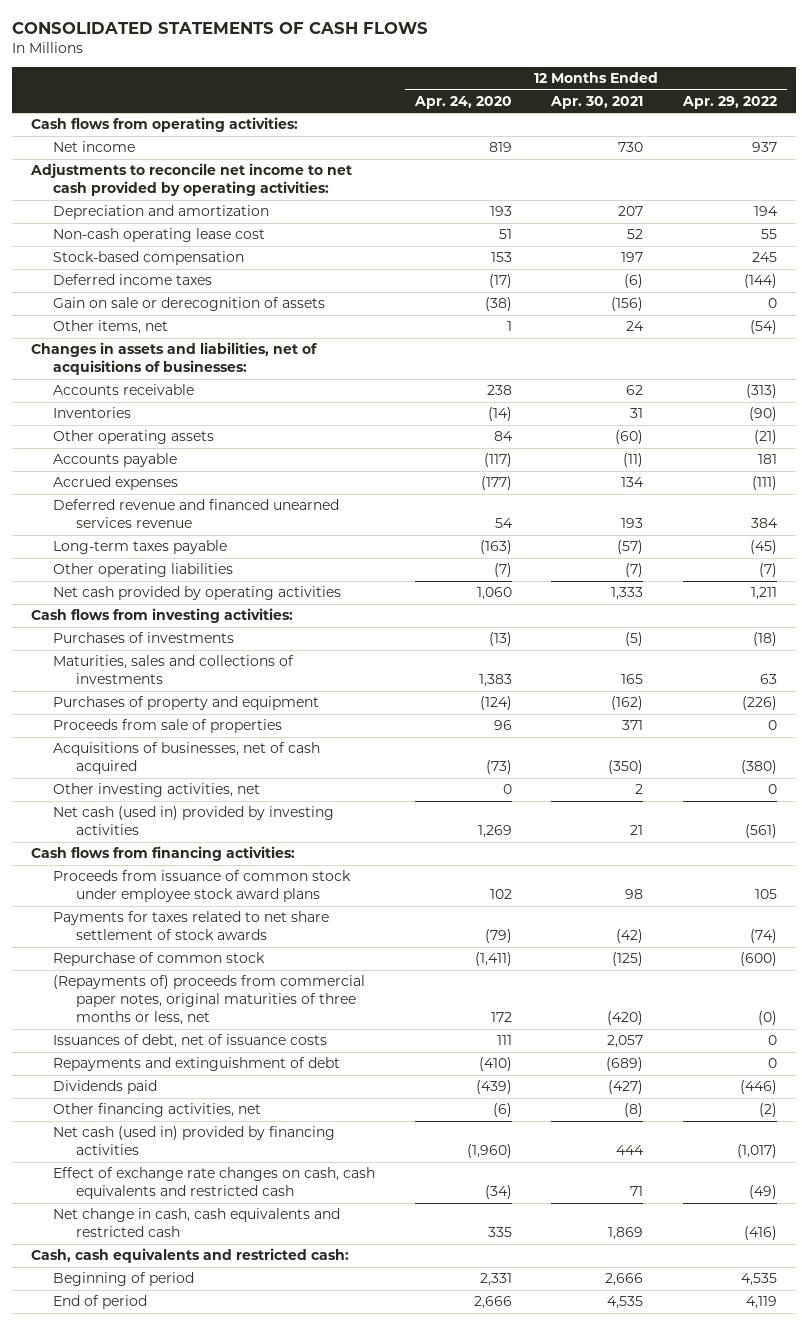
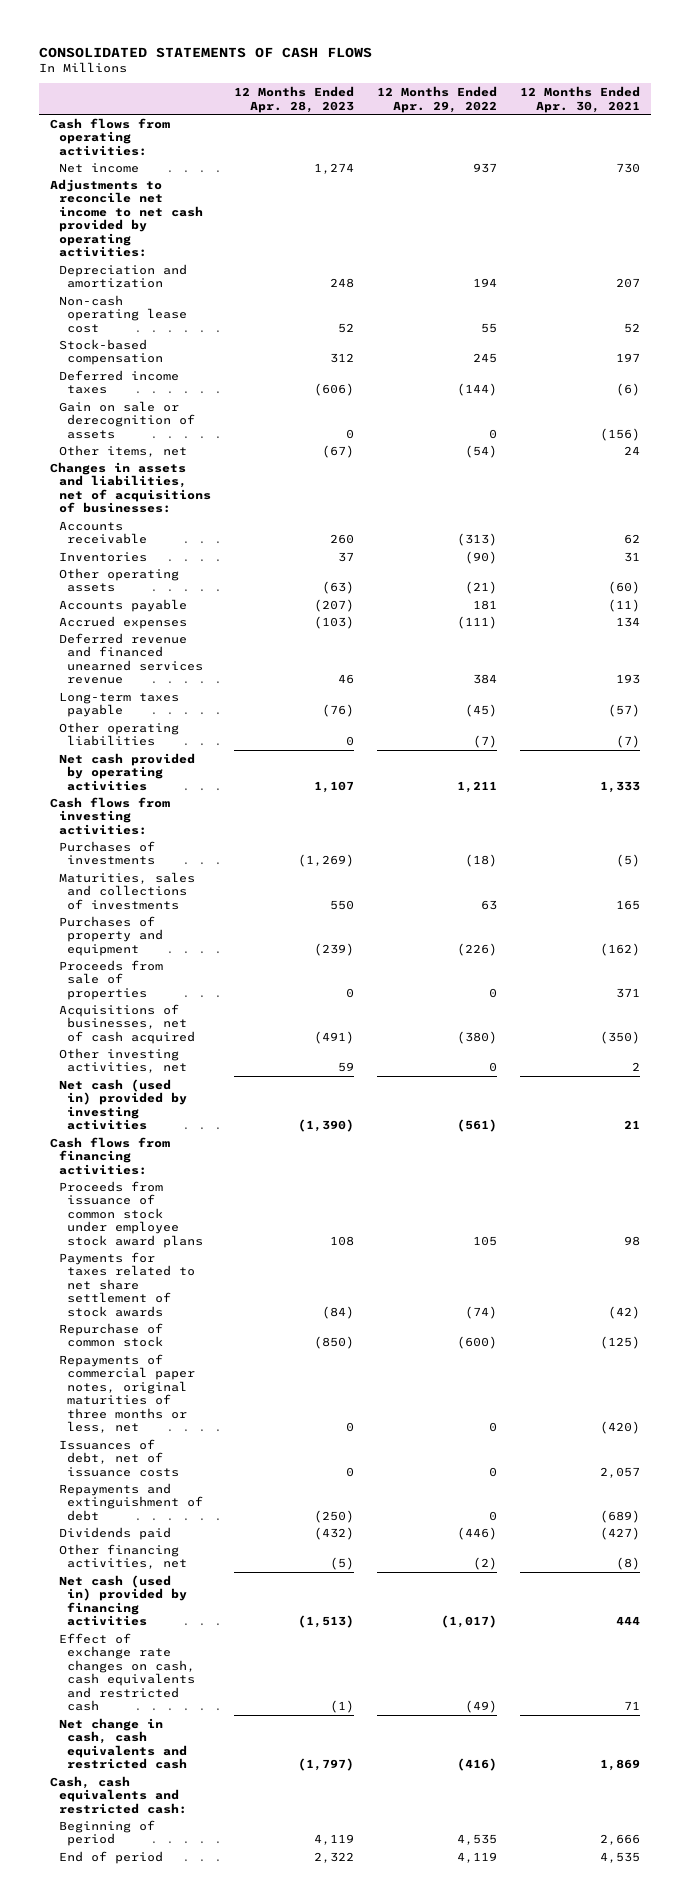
- | 12 Months Ended Apr. 24, 2020 | 12 Months Ended Apr. 30, 2021 | 12 Months Ended Apr. 29, 2022
+ | 12 Months Ended Apr. 28, 2023 | 12 Months Ended Apr. 29, 2022 | 12 Months Ended Apr. 30, 2021
- (Repayments of) proceeds from commercial paper notes, original maturities of three months or less, net | 172 | (420) | (0)
+ Repayments of commercial paper notes, original maturities of three months or less, net | 0 | 0 | (420)

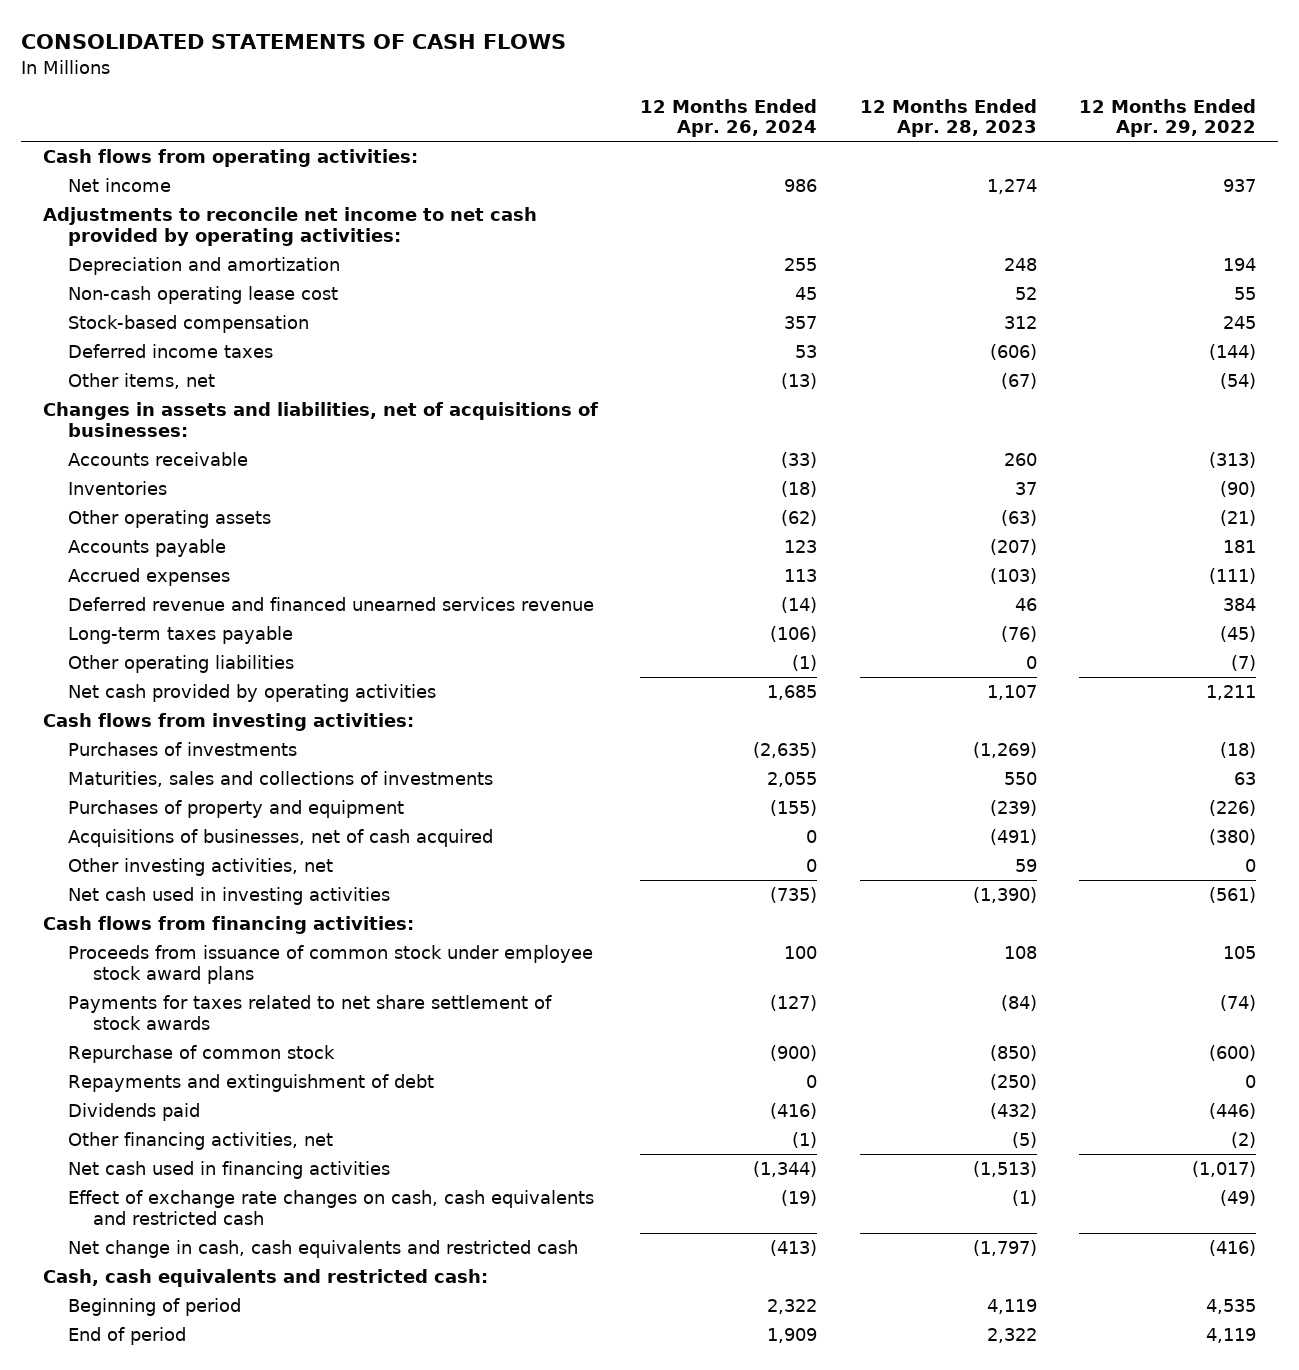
- | 12 Months Ended Apr. 28, 2023 | 12 Months Ended Apr. 29, 2022 | 12 Months Ended Apr. 30, 2021
+ | 12 Months Ended Apr. 26, 2024 | 12 Months Ended Apr. 28, 2023 | 12 Months Ended Apr. 29, 2022
- Gain on sale or derecognition of assets | 0 | 0 | (156)
- Proceeds from sale of properties | 0 | 0 | 371
- Net cash (used in) provided by investing activities | (1,390) | (561) | 21
+ Net cash used in investing activities | (735) | (1,390) | (561)
- Repayments of commercial paper notes, original maturities of three months or less, net | 0 | 0 | (420)
- Issuances of debt, net of issuance costs | 0 | 0 | 2,057
- Net cash (used in) provided by financing activities | (1,513) | (1,017) | 444
+ Net cash used in financing activities | (1,344) | (1,513) | (1,017)

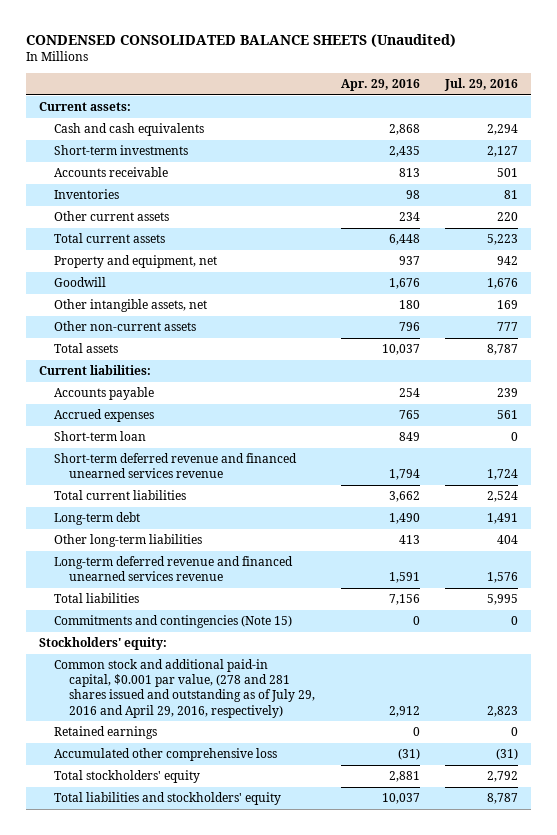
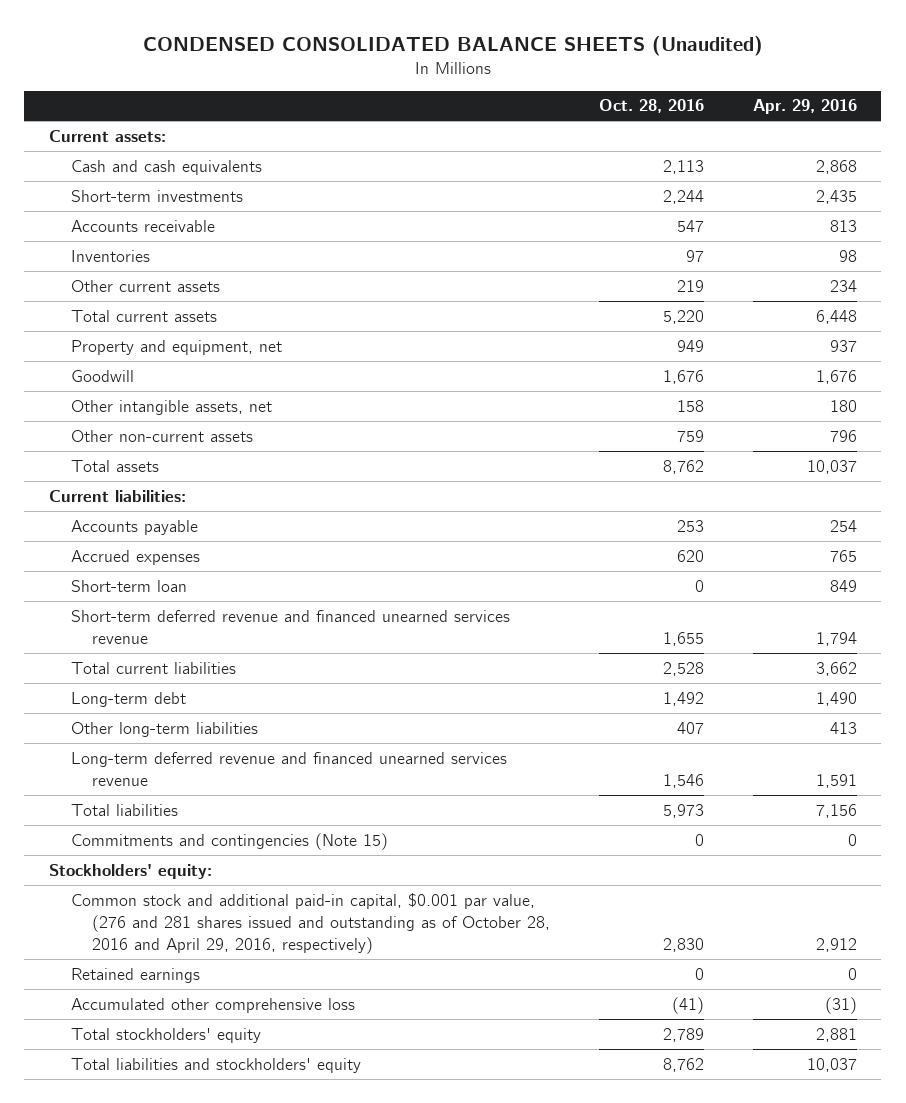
- | Apr. 29, 2016 | Jul. 29, 2016
+ | Oct. 28, 2016 | Apr. 29, 2016
- Common stock and additional paid-in capital, $0.001 par value, (278 and 281 shares issued and outstanding as of July 29, 2016 and April 29, 2016, respectively) | 2,912 | 2,823
+ Common stock and additional paid-in capital, $0.001 par value, (276 and 281 shares issued and outstanding as of October 28, 2016 and April 29, 2016, respectively) | 2,830 | 2,912

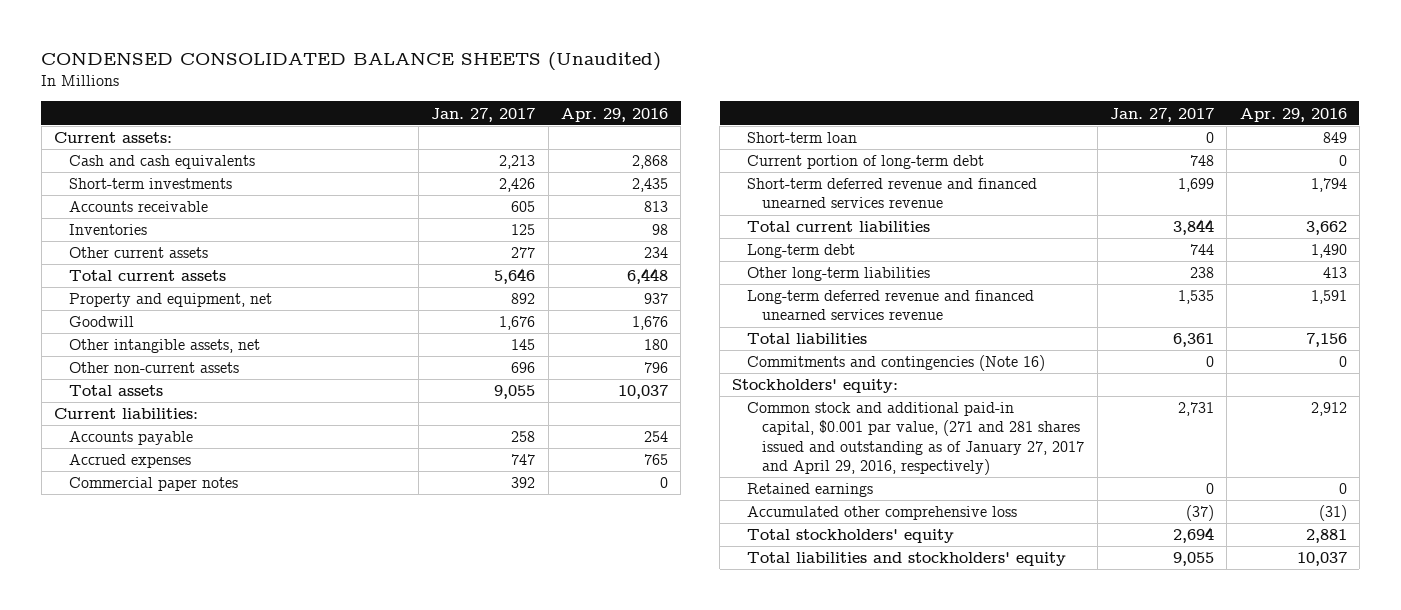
- | Oct. 28, 2016 | Apr. 29, 2016
+ | Jan. 27, 2017 | Apr. 29, 2016
+ Commercial paper notes | 392 | 0
+ Current portion of long-term debt | 748 | 0
- Commitments and contingencies (Note 15) | 0 | 0
+ Commitments and contingencies (Note 16) | 0 | 0
- Common stock and additional paid-in capital, $0.001 par value, (276 and 281 shares issued and outstanding as of October 28, 2016 and April 29, 2016, respectively) | 2,830 | 2,912
+ Common stock and additional paid-in capital, $0.001 par value, (271 and 281 shares issued and outstanding as of January 27, 2017 and April 29, 2016, respectively) | 2,731 | 2,912

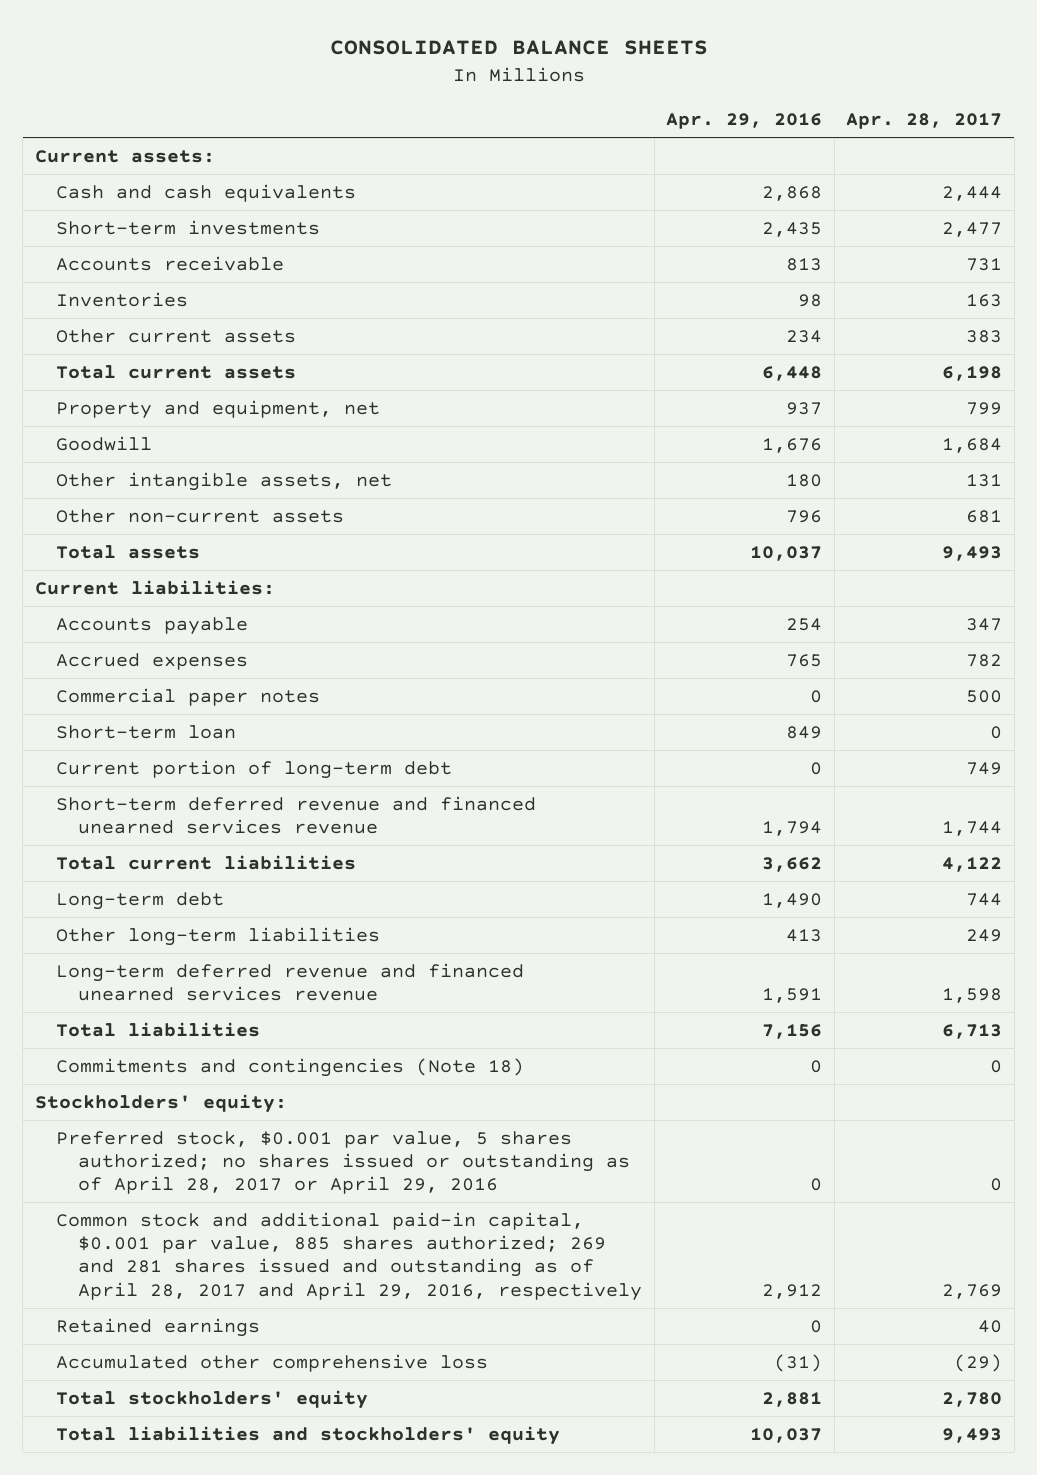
- CONDENSED CONSOLIDATED BALANCE SHEETS (Unaudited)
+ CONSOLIDATED BALANCE SHEETS
- | Jan. 27, 2017 | Apr. 29, 2016
+ | Apr. 29, 2016 | Apr. 28, 2017
- Commitments and contingencies (Note 16) | 0 | 0
+ Commitments and contingencies (Note 18) | 0 | 0
- Common stock and additional paid-in capital, $0.001 par value, (271 and 281 shares issued and outstanding as of January 27, 2017 and April 29, 2016, respectively) | 2,731 | 2,912
+ Preferred stock, $0.001 par value, 5 shares authorized; no shares issued or outstanding as of April 28, 2017 or April 29, 2016 | 0 | 0
+ Common stock and additional paid-in capital, $0.001 par value, 885 shares authorized; 269 and 281 shares issued and outstanding as of April 28, 2017 and April 29, 2016, respectively | 2,912 | 2,769

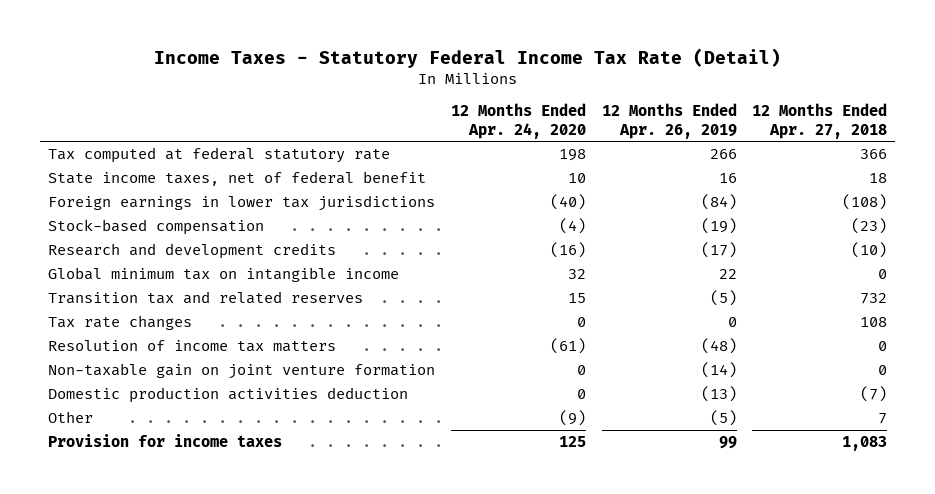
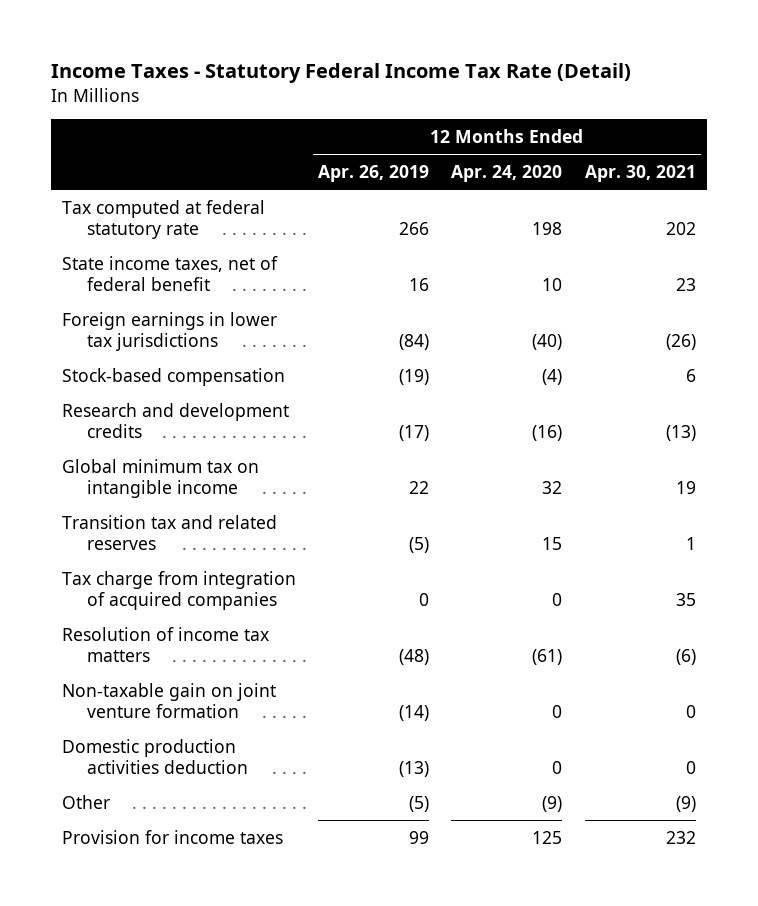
- | 12 Months Ended Apr. 24, 2020 | 12 Months Ended Apr. 26, 2019 | 12 Months Ended Apr. 27, 2018
+ | 12 Months Ended Apr. 26, 2019 | 12 Months Ended Apr. 24, 2020 | 12 Months Ended Apr. 30, 2021
- Tax rate changes | 0 | 0 | 108
+ Tax charge from integration of acquired companies | 0 | 0 | 35

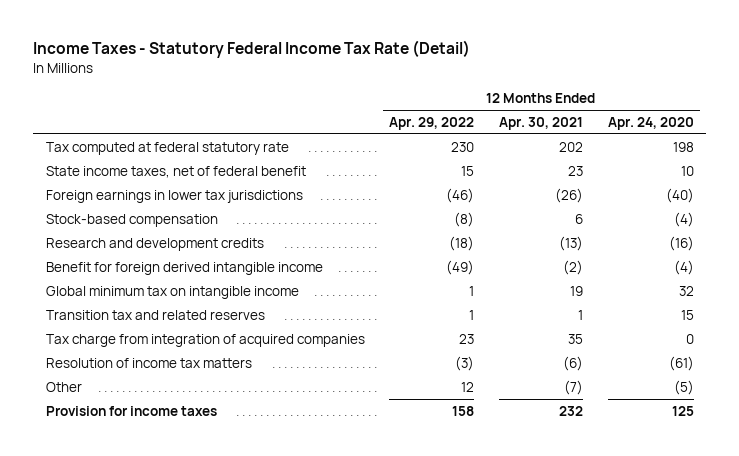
- | 12 Months Ended Apr. 26, 2019 | 12 Months Ended Apr. 24, 2020 | 12 Months Ended Apr. 30, 2021
+ | 12 Months Ended Apr. 29, 2022 | 12 Months Ended Apr. 30, 2021 | 12 Months Ended Apr. 24, 2020
+ Benefit for foreign derived intangible income | (49) | (2) | (4)
- Non-taxable gain on joint venture formation | (14) | 0 | 0
- Domestic production activities deduction | (13) | 0 | 0
- Other | (5) | (9) | (9)
+ Other | 12 | (7) | (5)

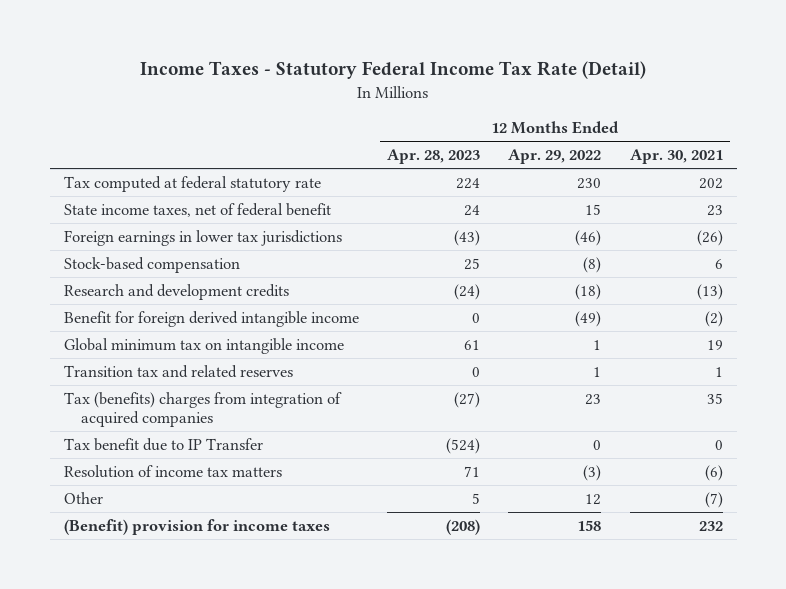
- | 12 Months Ended Apr. 29, 2022 | 12 Months Ended Apr. 30, 2021 | 12 Months Ended Apr. 24, 2020
+ | 12 Months Ended Apr. 28, 2023 | 12 Months Ended Apr. 29, 2022 | 12 Months Ended Apr. 30, 2021
- Tax charge from integration of acquired companies | 23 | 35 | 0
+ Tax (benefits) charges from integration of acquired companies | (27) | 23 | 35
+ Tax benefit due to IP Transfer | (524) | 0 | 0
- Provision for income taxes | 158 | 232 | 125
+ (Benefit) provision for income taxes | (208) | 158 | 232

